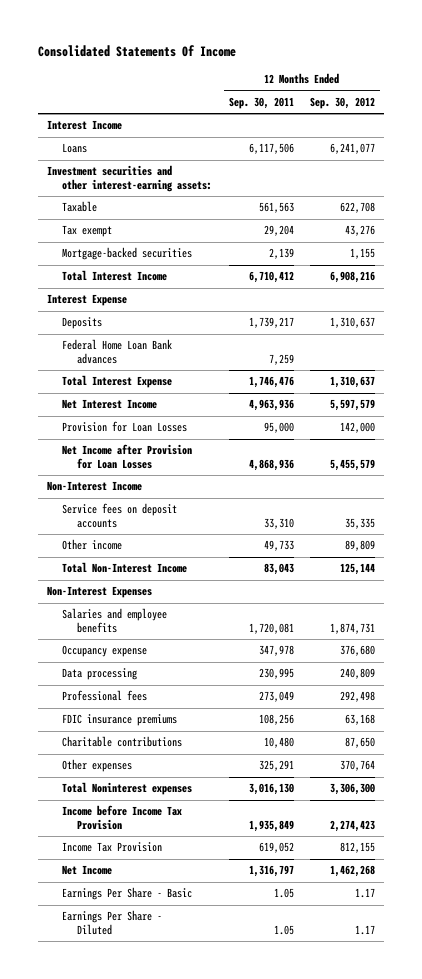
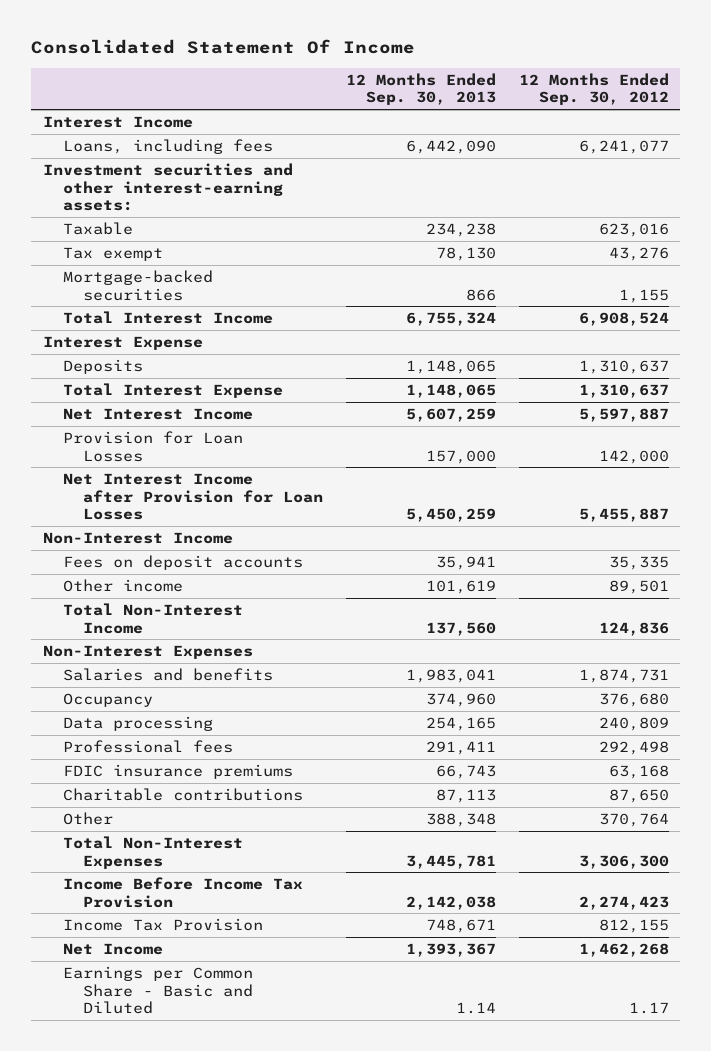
- Consolidated Statements Of Income
+ Consolidated Statement Of Income
- | 12 Months Ended Sep. 30, 2011 | 12 Months Ended Sep. 30, 2012
+ | 12 Months Ended Sep. 30, 2013 | 12 Months Ended Sep. 30, 2012
- Loans | 6,117,506 | 6,241,077
+ Loans, including fees | 6,442,090 | 6,241,077
- Taxable | 561,563 | 622,708
+ Taxable | 234,238 | 623,016
- Total Interest Income | 6,710,412 | 6,908,216
+ Total Interest Income | 6,755,324 | 6,908,524
- Federal Home Loan Bank advances | 7,259 |
- Net Interest Income | 4,963,936 | 5,597,579
+ Net Interest Income | 5,607,259 | 5,597,887
- Net Income after Provision for Loan Losses | 4,868,936 | 5,455,579
+ Net Interest Income after Provision for Loan Losses | 5,450,259 | 5,455,887
- Service fees on deposit accounts | 33,310 | 35,335
- Other income | 49,733 | 89,809
- Total Non-Interest Income | 83,043 | 125,144
+ Fees on deposit accounts | 35,941 | 35,335
+ Other income | 101,619 | 89,501
+ Total Non-Interest Income | 137,560 | 124,836
- Salaries and employee benefits | 1,720,081 | 1,874,731
- Occupancy expense | 347,978 | 376,680
+ Salaries and benefits | 1,983,041 | 1,874,731
+ Occupancy | 374,960 | 376,680
- Other expenses | 325,291 | 370,764
- Total Noninterest expenses | 3,016,130 | 3,306,300
- Income before Income Tax Provision | 1,935,849 | 2,274,423
+ Other | 388,348 | 370,764
+ Total Non-Interest Expenses | 3,445,781 | 3,306,300
+ Income Before Income Tax Provision | 2,142,038 | 2,274,423
- Earnings Per Share - Basic | 1.05 | 1.17
- Earnings Per Share - Diluted | 1.05 | 1.17
+ Earnings per Common Share - Basic and Diluted | 1.14 | 1.17

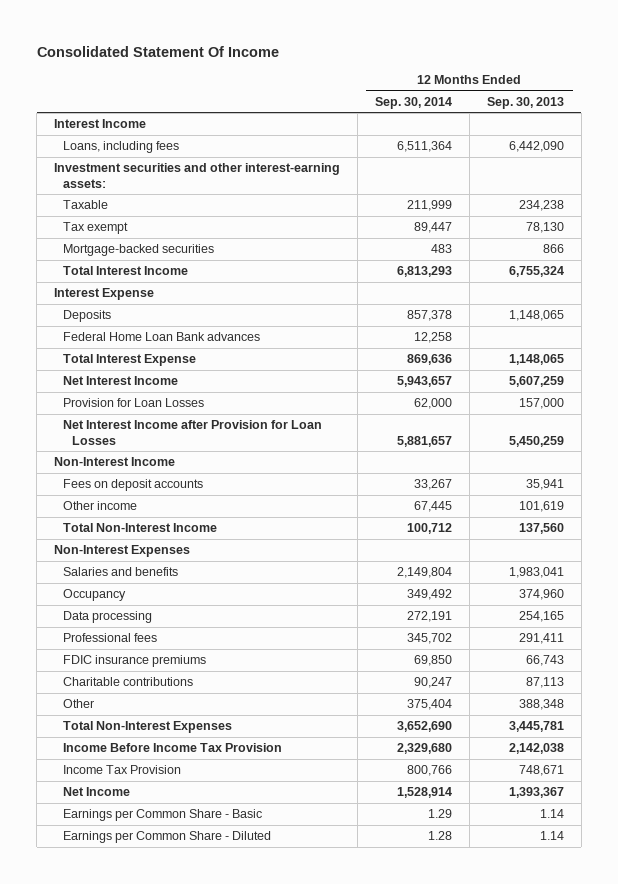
- | 12 Months Ended Sep. 30, 2013 | 12 Months Ended Sep. 30, 2012
+ | 12 Months Ended Sep. 30, 2014 | 12 Months Ended Sep. 30, 2013
+ Federal Home Loan Bank advances | 12,258 |
- Earnings per Common Share - Basic and Diluted | 1.14 | 1.17
+ Earnings per Common Share - Basic | 1.29 | 1.14
+ Earnings per Common Share - Diluted | 1.28 | 1.14

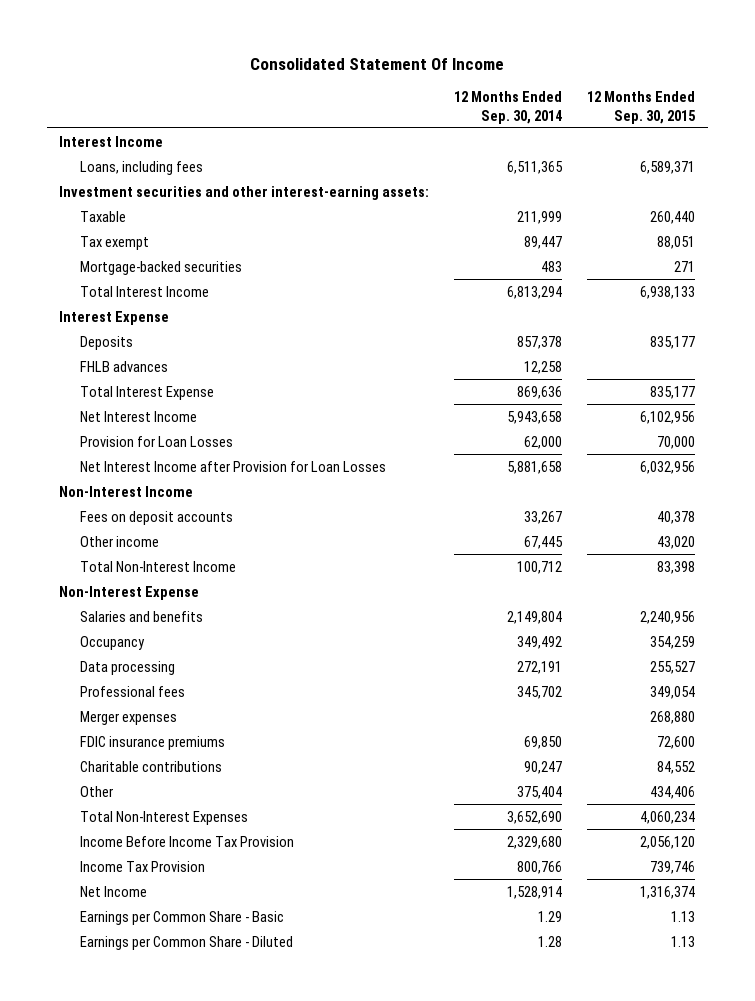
- | 12 Months Ended Sep. 30, 2014 | 12 Months Ended Sep. 30, 2013
+ | 12 Months Ended Sep. 30, 2014 | 12 Months Ended Sep. 30, 2015
- Loans, including fees | 6,511,364 | 6,442,090
+ Loans, including fees | 6,511,365 | 6,589,371
- Total Interest Income | 6,813,293 | 6,755,324
+ Total Interest Income | 6,813,294 | 6,938,133
- Federal Home Loan Bank advances | 12,258 |
+ FHLB advances | 12,258 |
- Net Interest Income | 5,943,657 | 5,607,259
+ Net Interest Income | 5,943,658 | 6,102,956
- Net Interest Income after Provision for Loan Losses | 5,881,657 | 5,450,259
+ Net Interest Income after Provision for Loan Losses | 5,881,658 | 6,032,956
- Non-Interest Expenses
+ Non-Interest Expense
+ Merger expenses | | 268,880

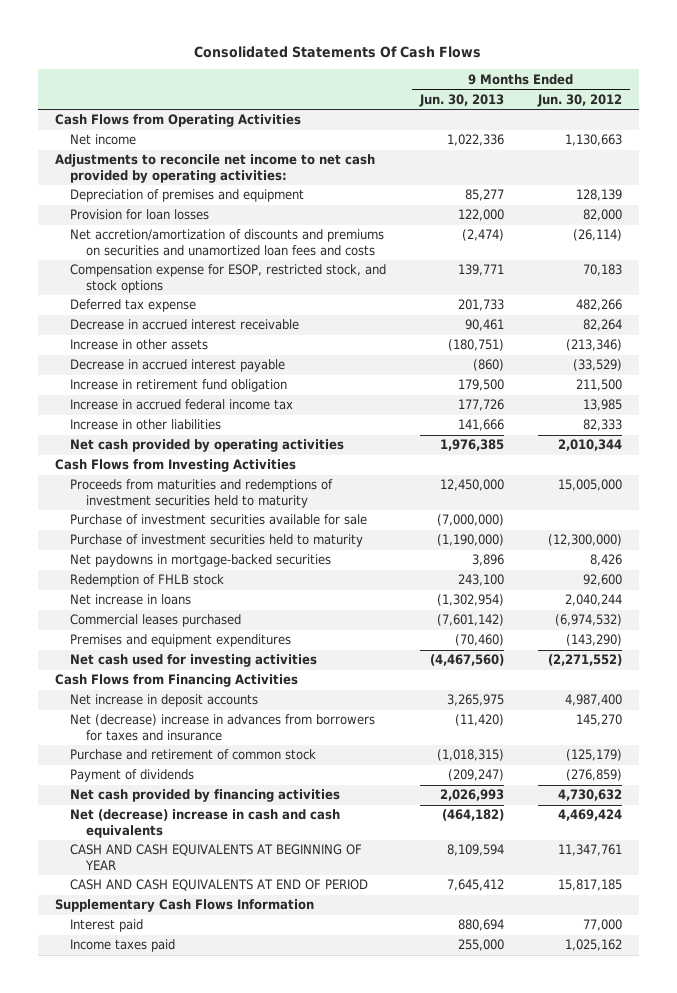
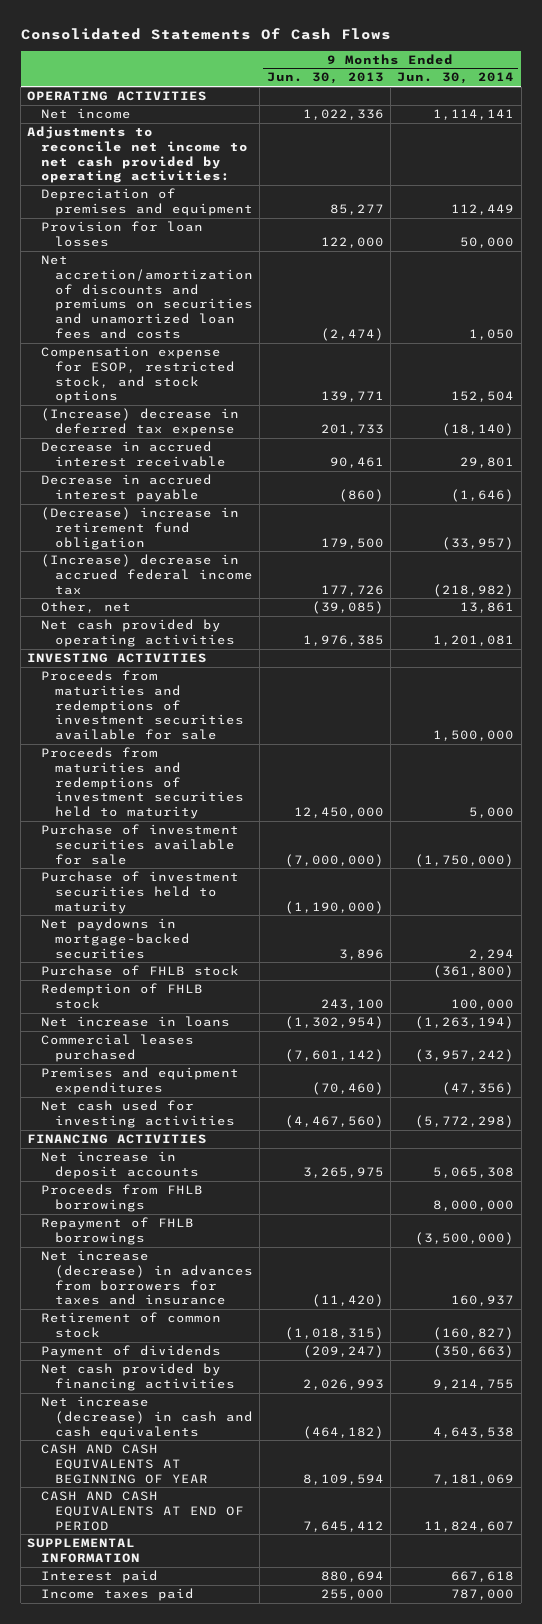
- | 9 Months Ended Jun. 30, 2013 | 9 Months Ended Jun. 30, 2012
+ | 9 Months Ended Jun. 30, 2013 | 9 Months Ended Jun. 30, 2014
- Cash Flows from Operating Activities
+ OPERATING ACTIVITIES
- Deferred tax expense | 201,733 | 482,266
+ (Increase) decrease in deferred tax expense | 201,733 | (18,140)
- Increase in other assets | (180,751) | (213,346)
- Increase in retirement fund obligation | 179,500 | 211,500
- Increase in accrued federal income tax | 177,726 | 13,985
- Increase in other liabilities | 141,666 | 82,333
+ (Decrease) increase in retirement fund obligation | 179,500 | (33,957)
+ (Increase) decrease in accrued federal income tax | 177,726 | (218,982)
+ Other, net | (39,085) | 13,861
- Cash Flows from Investing Activities
+ INVESTING ACTIVITIES
+ Proceeds from maturities and redemptions of investment securities available for sale | | 1,500,000
+ Purchase of FHLB stock | | (361,800)
- Cash Flows from Financing Activities
+ FINANCING ACTIVITIES
- Net (decrease) increase in advances from borrowers for taxes and insurance | (11,420) | 145,270
- Purchase and retirement of common stock | (1,018,315) | (125,179)
+ Proceeds from FHLB borrowings | | 8,000,000
+ Repayment of FHLB borrowings | | (3,500,000)
+ Net increase (decrease) in advances from borrowers for taxes and insurance | (11,420) | 160,937
+ Retirement of common stock | (1,018,315) | (160,827)
- Net (decrease) increase in cash and cash equivalents | (464,182) | 4,469,424
+ Net increase (decrease) in cash and cash equivalents | (464,182) | 4,643,538
- Supplementary Cash Flows Information
+ SUPPLEMENTAL INFORMATION

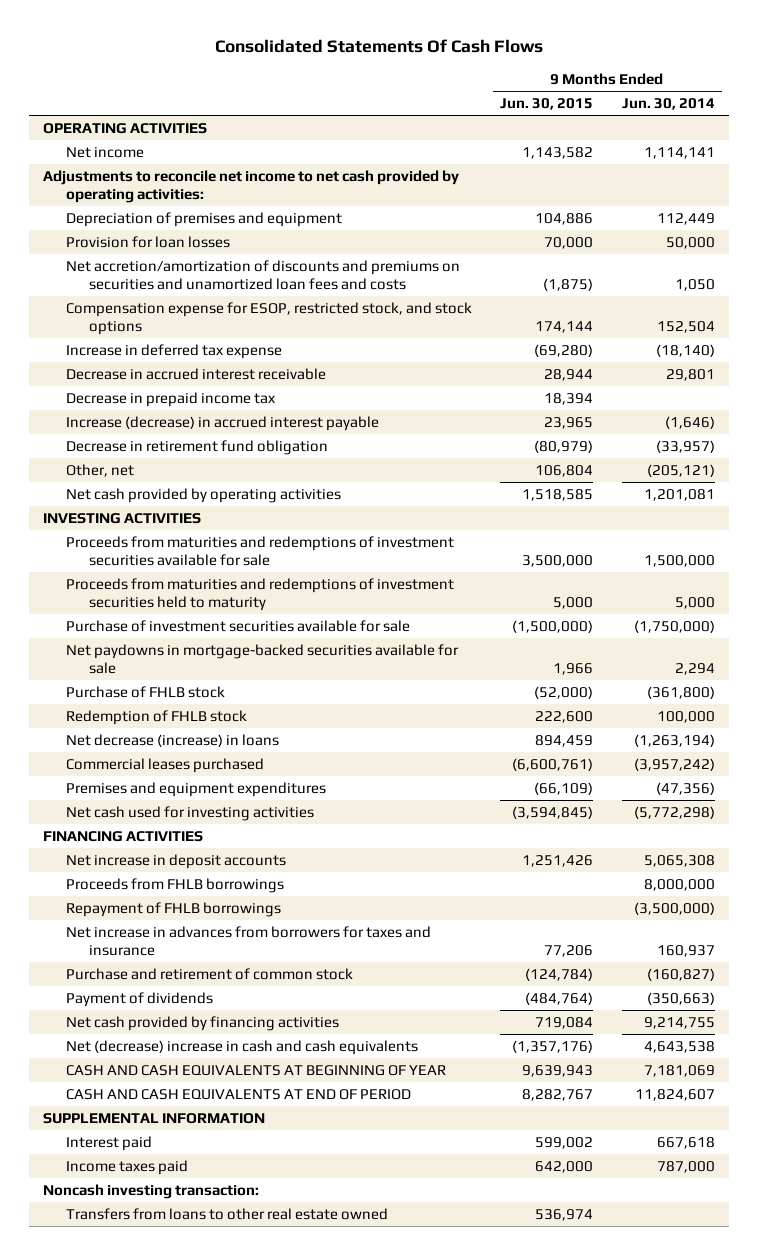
- | 9 Months Ended Jun. 30, 2013 | 9 Months Ended Jun. 30, 2014
+ | 9 Months Ended Jun. 30, 2015 | 9 Months Ended Jun. 30, 2014
- (Increase) decrease in deferred tax expense | 201,733 | (18,140)
+ Increase in deferred tax expense | (69,280) | (18,140)
- Decrease in accrued interest payable | (860) | (1,646)
- (Decrease) increase in retirement fund obligation | 179,500 | (33,957)
- (Increase) decrease in accrued federal income tax | 177,726 | (218,982)
- Other, net | (39,085) | 13,861
+ Decrease in prepaid income tax | 18,394 |
+ Increase (decrease) in accrued interest payable | 23,965 | (1,646)
+ Decrease in retirement fund obligation | (80,979) | (33,957)
+ Other, net | 106,804 | (205,121)
- Purchase of investment securities held to maturity | (1,190,000) |
- Net paydowns in mortgage-backed securities | 3,896 | 2,294
+ Net paydowns in mortgage-backed securities available for sale | 1,966 | 2,294
- Net increase in loans | (1,302,954) | (1,263,194)
+ Net decrease (increase) in loans | 894,459 | (1,263,194)
- Net increase (decrease) in advances from borrowers for taxes and insurance | (11,420) | 160,937
- Retirement of common stock | (1,018,315) | (160,827)
+ Net increase in advances from borrowers for taxes and insurance | 77,206 | 160,937
+ Purchase and retirement of common stock | (124,784) | (160,827)
- Net increase (decrease) in cash and cash equivalents | (464,182) | 4,643,538
+ Net (decrease) increase in cash and cash equivalents | (1,357,176) | 4,643,538
+ Noncash investing transaction:
+ Transfers from loans to other real estate owned | 536,974 |

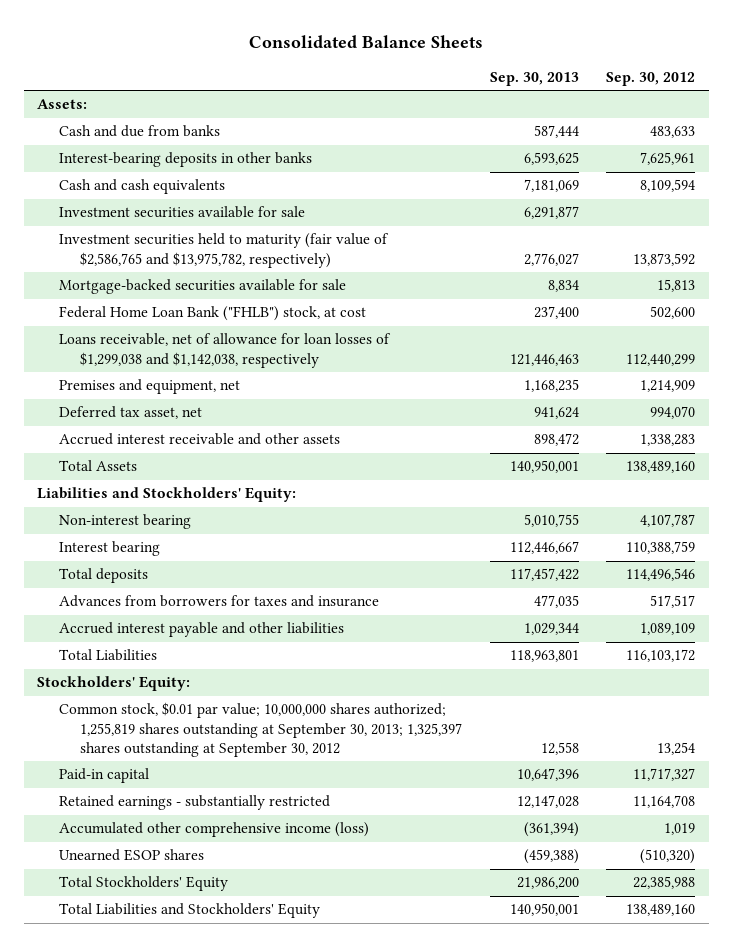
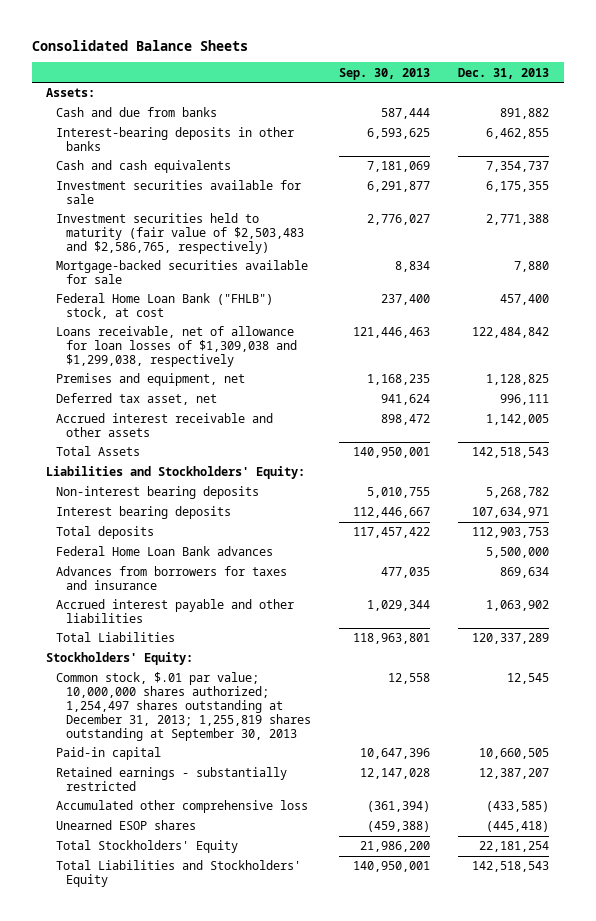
- | Sep. 30, 2013 | Sep. 30, 2012
+ | Sep. 30, 2013 | Dec. 31, 2013
- Investment securities held to maturity (fair value of $2,586,765 and $13,975,782, respectively) | 2,776,027 | 13,873,592
+ Investment securities held to maturity (fair value of $2,503,483 and $2,586,765, respectively) | 2,776,027 | 2,771,388
- Loans receivable, net of allowance for loan losses of $1,299,038 and $1,142,038, respectively | 121,446,463 | 112,440,299
+ Loans receivable, net of allowance for loan losses of $1,309,038 and $1,299,038, respectively | 121,446,463 | 122,484,842
- Non-interest bearing | 5,010,755 | 4,107,787
- Interest bearing | 112,446,667 | 110,388,759
+ Non-interest bearing deposits | 5,010,755 | 5,268,782
+ Interest bearing deposits | 112,446,667 | 107,634,971
+ Federal Home Loan Bank advances | | 5,500,000
- Common stock, $0.01 par value; 10,000,000 shares authorized; 1,255,819 shares outstanding at September 30, 2013; 1,325,397 shares outstanding at September 30, 2012 | 12,558 | 13,254
+ Common stock, $.01 par value; 10,000,000 shares authorized; 1,254,497 shares outstanding at December 31, 2013; 1,255,819 shares outstanding at September 30, 2013 | 12,558 | 12,545
- Accumulated other comprehensive income (loss) | (361,394) | 1,019
+ Accumulated other comprehensive loss | (361,394) | (433,585)

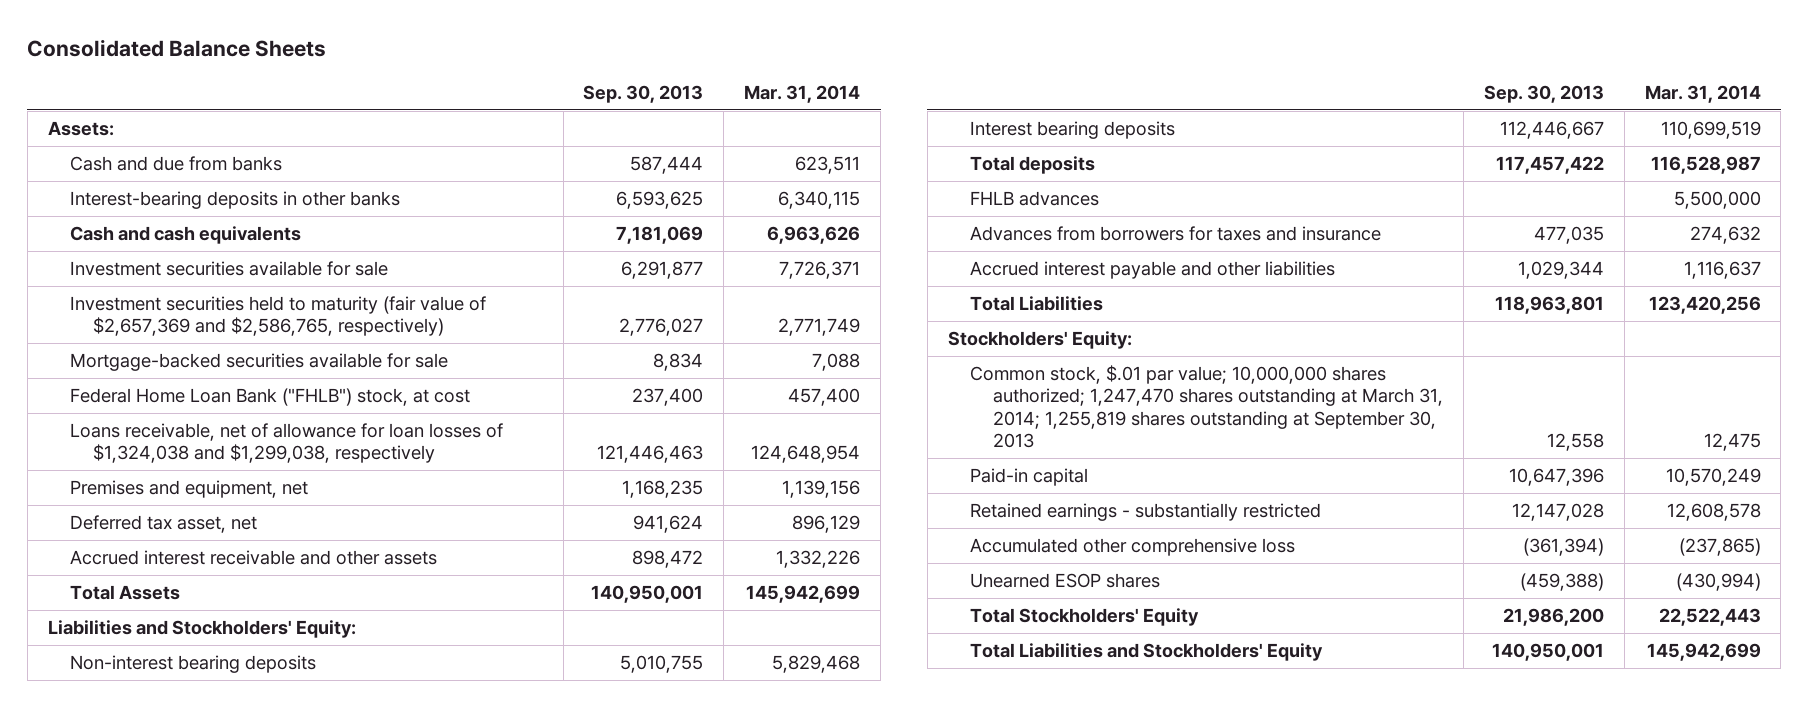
- | Sep. 30, 2013 | Dec. 31, 2013
+ | Sep. 30, 2013 | Mar. 31, 2014
- Investment securities held to maturity (fair value of $2,503,483 and $2,586,765, respectively) | 2,776,027 | 2,771,388
+ Investment securities held to maturity (fair value of $2,657,369 and $2,586,765, respectively) | 2,776,027 | 2,771,749
- Loans receivable, net of allowance for loan losses of $1,309,038 and $1,299,038, respectively | 121,446,463 | 122,484,842
+ Loans receivable, net of allowance for loan losses of $1,324,038 and $1,299,038, respectively | 121,446,463 | 124,648,954
- Federal Home Loan Bank advances | | 5,500,000
+ FHLB advances | | 5,500,000
- Common stock, $.01 par value; 10,000,000 shares authorized; 1,254,497 shares outstanding at December 31, 2013; 1,255,819 shares outstanding at September 30, 2013 | 12,558 | 12,545
+ Common stock, $.01 par value; 10,000,000 shares authorized; 1,247,470 shares outstanding at March 31, 2014; 1,255,819 shares outstanding at September 30, 2013 | 12,558 | 12,475

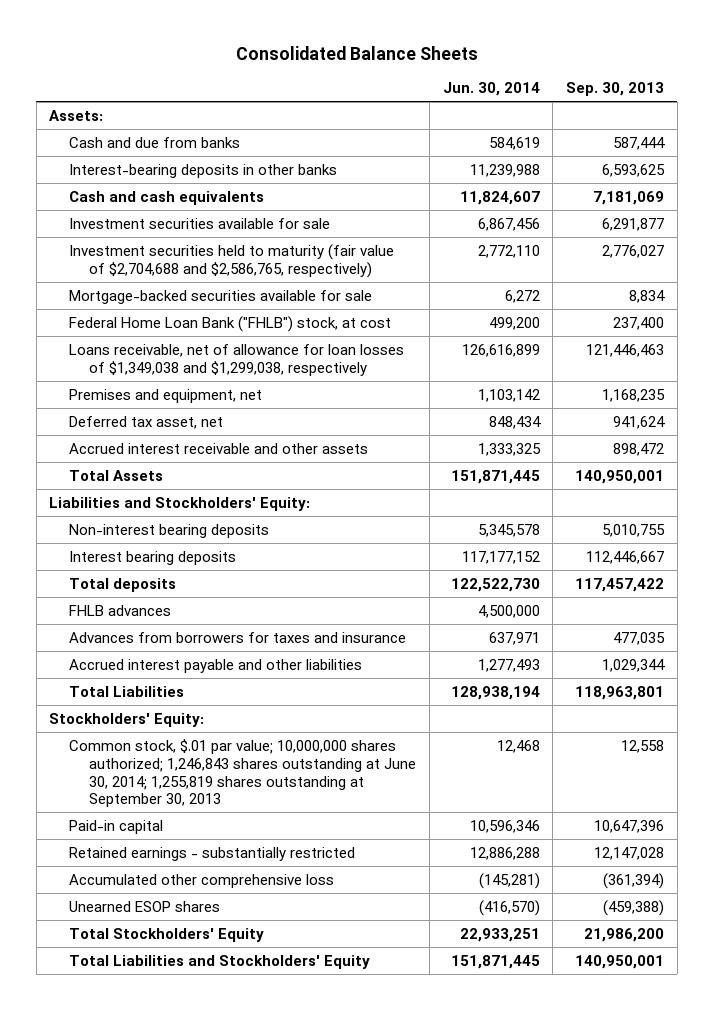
- | Sep. 30, 2013 | Mar. 31, 2014
+ | Jun. 30, 2014 | Sep. 30, 2013
- Investment securities held to maturity (fair value of $2,657,369 and $2,586,765, respectively) | 2,776,027 | 2,771,749
+ Investment securities held to maturity (fair value of $2,704,688 and $2,586,765, respectively) | 2,772,110 | 2,776,027
- Loans receivable, net of allowance for loan losses of $1,324,038 and $1,299,038, respectively | 121,446,463 | 124,648,954
+ Loans receivable, net of allowance for loan losses of $1,349,038 and $1,299,038, respectively | 126,616,899 | 121,446,463
- Common stock, $.01 par value; 10,000,000 shares authorized; 1,247,470 shares outstanding at March 31, 2014; 1,255,819 shares outstanding at September 30, 2013 | 12,558 | 12,475
+ Common stock, $.01 par value; 10,000,000 shares authorized; 1,246,843 shares outstanding at June 30, 2014; 1,255,819 shares outstanding at September 30, 2013 | 12,468 | 12,558

